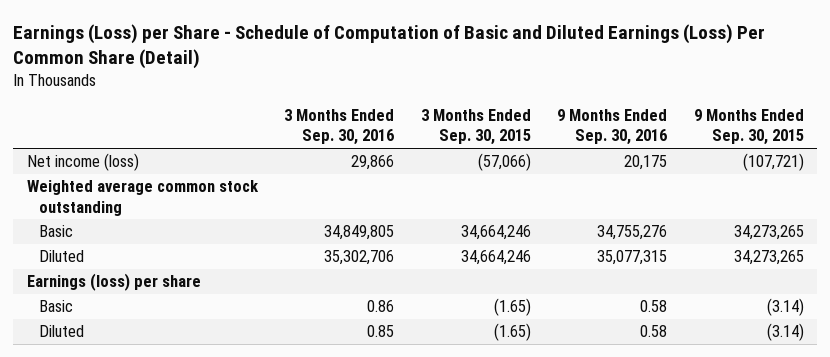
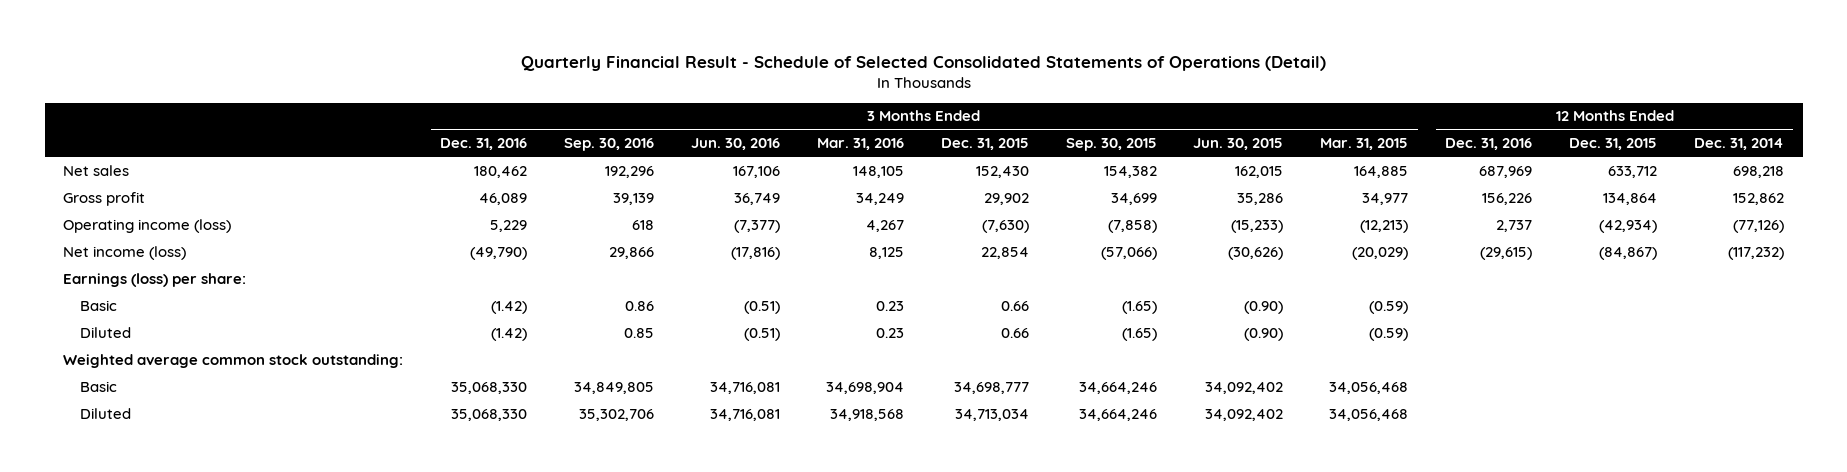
- Earnings (Loss) per Share - Schedule of Computation of Basic and Diluted Earnings (Loss) Per Common Share (Detail)
+ Quarterly Financial Result - Schedule of Selected Consolidated Statements of Operations (Detail)
- | 3 Months Ended Sep. 30, 2016 | 3 Months Ended Sep. 30, 2015 | 9 Months Ended Sep. 30, 2016 | 9 Months Ended Sep. 30, 2015
+ | 3 Months Ended Dec. 31, 2016 | 3 Months Ended Sep. 30, 2016 | 3 Months Ended Jun. 30, 2016 | 3 Months Ended Mar. 31, 2016 | 3 Months Ended Dec. 31, 2015 | 3 Months Ended Sep. 30, 2015 | 3 Months Ended Jun. 30, 2015 | 3 Months Ended Mar. 31, 2015 | 12 Months Ended Dec. 31, 2016 | 12 Months Ended Dec. 31, 2015 | 12 Months Ended Dec. 31, 2014
+ Net sales | 180,462 | 192,296 | 167,106 | 148,105 | 152,430 | 154,382 | 162,015 | 164,885 | 687,969 | 633,712 | 698,218
+ Gross profit | 46,089 | 39,139 | 36,749 | 34,249 | 29,902 | 34,699 | 35,286 | 34,977 | 156,226 | 134,864 | 152,862
+ Operating income (loss) | 5,229 | 618 | (7,377) | 4,267 | (7,630) | (7,858) | (15,233) | (12,213) | 2,737 | (42,934) | (77,126)
- Weighted average common stock outstanding
- Earnings (loss) per share
+ Earnings (loss) per share:
+ Weighted average common stock outstanding:
moved down: Basic | 35,068,330 | 34,849,805 | 34,716,081 | 34,698,904 | 34,698,777 | 34,664,246 | 34,092,402 | 34,056,468 | | |
moved down: Diluted | 35,068,330 | 35,302,706 | 34,716,081 | 34,918,568 | 34,713,034 | 34,664,246 | 34,092,402 | 34,056,468 | | |

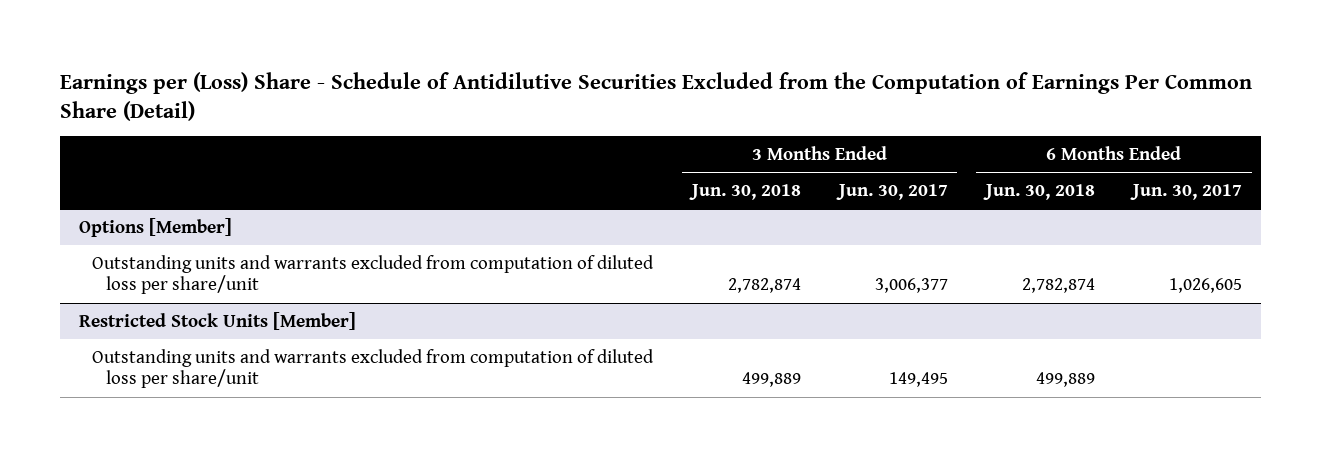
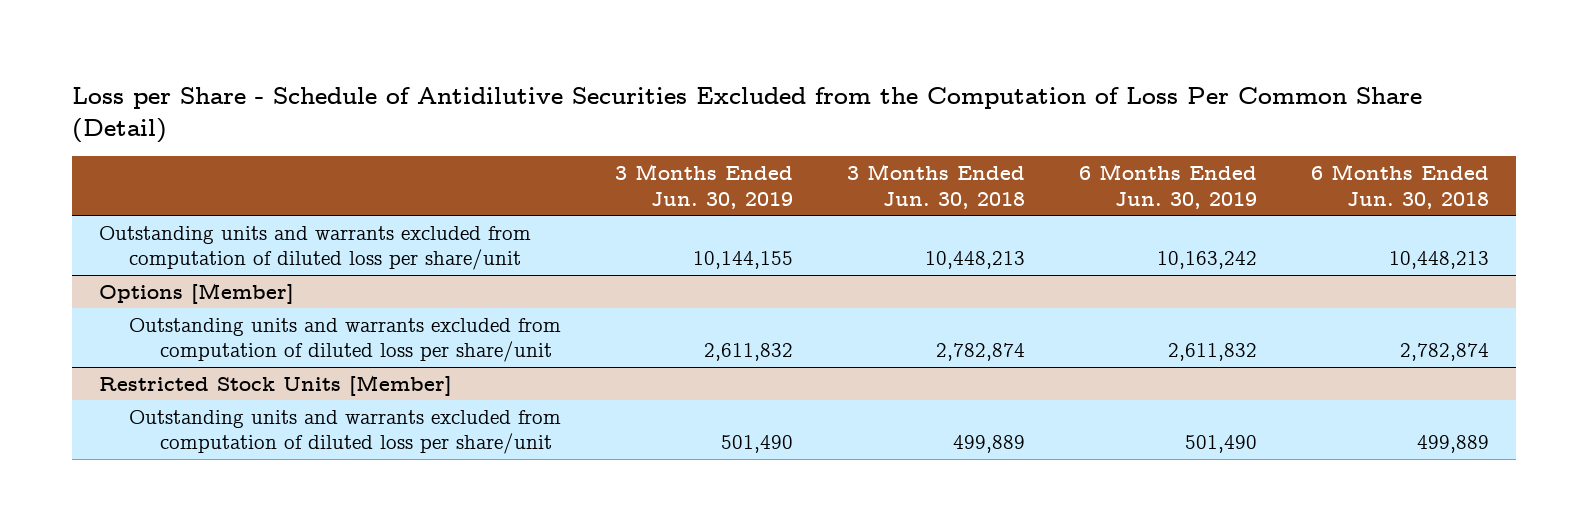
- Earnings per (Loss) Share - Schedule of Antidilutive Securities Excluded from the Computation of Earnings Per Common Share (Detail)
+ Loss per Share - Schedule of Antidilutive Securities Excluded from the Computation of Loss Per Common Share (Detail)
- | 3 Months Ended Jun. 30, 2018 | 3 Months Ended Jun. 30, 2017 | 6 Months Ended Jun. 30, 2018 | 6 Months Ended Jun. 30, 2017
+ | 3 Months Ended Jun. 30, 2019 | 3 Months Ended Jun. 30, 2018 | 6 Months Ended Jun. 30, 2019 | 6 Months Ended Jun. 30, 2018
+ Outstanding units and warrants excluded from computation of diluted loss per share/unit | 10,144,155 | 10,448,213 | 10,163,242 | 10,448,213

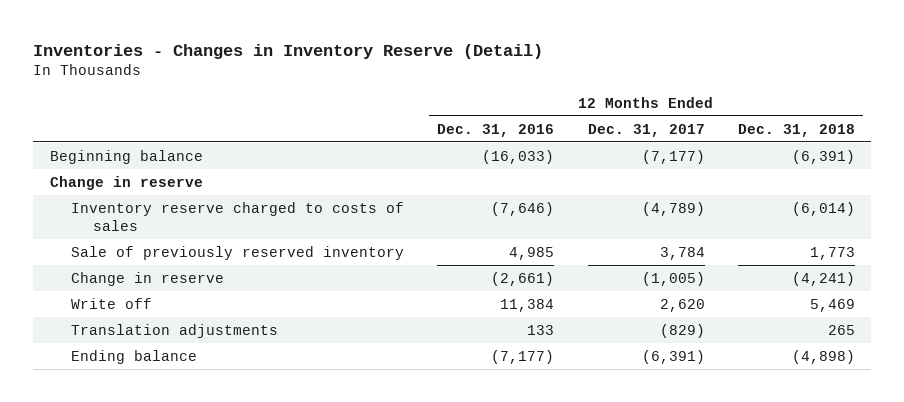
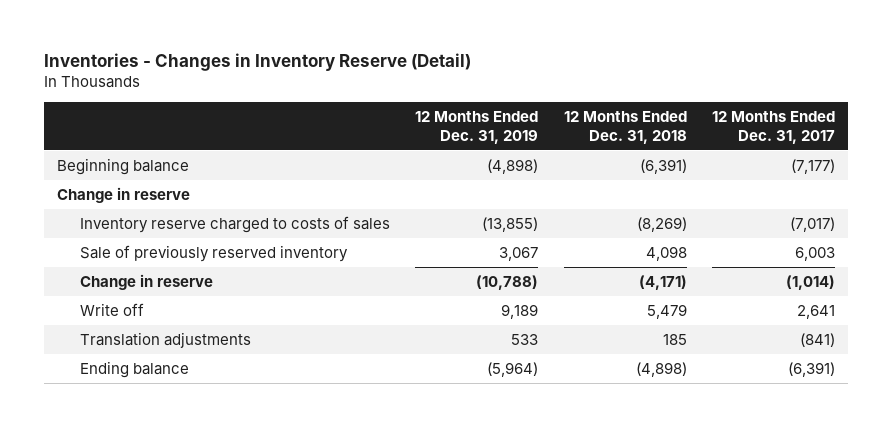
- | 12 Months Ended Dec. 31, 2016 | 12 Months Ended Dec. 31, 2017 | 12 Months Ended Dec. 31, 2018
+ | 12 Months Ended Dec. 31, 2019 | 12 Months Ended Dec. 31, 2018 | 12 Months Ended Dec. 31, 2017
- Inventory reserve charged to costs of sales | (7,646) | (4,789) | (6,014)
- Sale of previously reserved inventory | 4,985 | 3,784 | 1,773
- Change in reserve | (2,661) | (1,005) | (4,241)
- Write off | 11,384 | 2,620 | 5,469
- Translation adjustments | 133 | (829) | 265
+ Inventory reserve charged to costs of sales | (13,855) | (8,269) | (7,017)
+ Sale of previously reserved inventory | 3,067 | 4,098 | 6,003
+ Change in reserve | (10,788) | (4,171) | (1,014)
+ Write off | 9,189 | 5,479 | 2,641
+ Translation adjustments | 533 | 185 | (841)

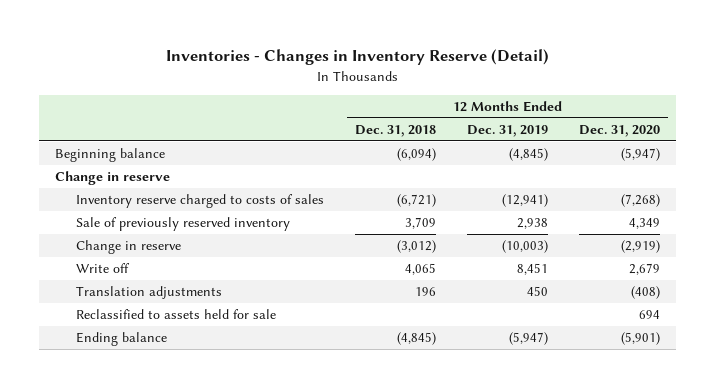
- | 12 Months Ended Dec. 31, 2019 | 12 Months Ended Dec. 31, 2018 | 12 Months Ended Dec. 31, 2017
+ | 12 Months Ended Dec. 31, 2018 | 12 Months Ended Dec. 31, 2019 | 12 Months Ended Dec. 31, 2020
- Beginning balance | (4,898) | (6,391) | (7,177)
+ Beginning balance | (6,094) | (4,845) | (5,947)
- Inventory reserve charged to costs of sales | (13,855) | (8,269) | (7,017)
- Sale of previously reserved inventory | 3,067 | 4,098 | 6,003
- Change in reserve | (10,788) | (4,171) | (1,014)
- Write off | 9,189 | 5,479 | 2,641
- Translation adjustments | 533 | 185 | (841)
- Ending balance | (5,964) | (4,898) | (6,391)
+ Inventory reserve charged to costs of sales | (6,721) | (12,941) | (7,268)
+ Sale of previously reserved inventory | 3,709 | 2,938 | 4,349
+ Change in reserve | (3,012) | (10,003) | (2,919)
+ Write off | 4,065 | 8,451 | 2,679
+ Translation adjustments | 196 | 450 | (408)
+ Reclassified to assets held for sale | | | 694
+ Ending balance | (4,845) | (5,947) | (5,901)

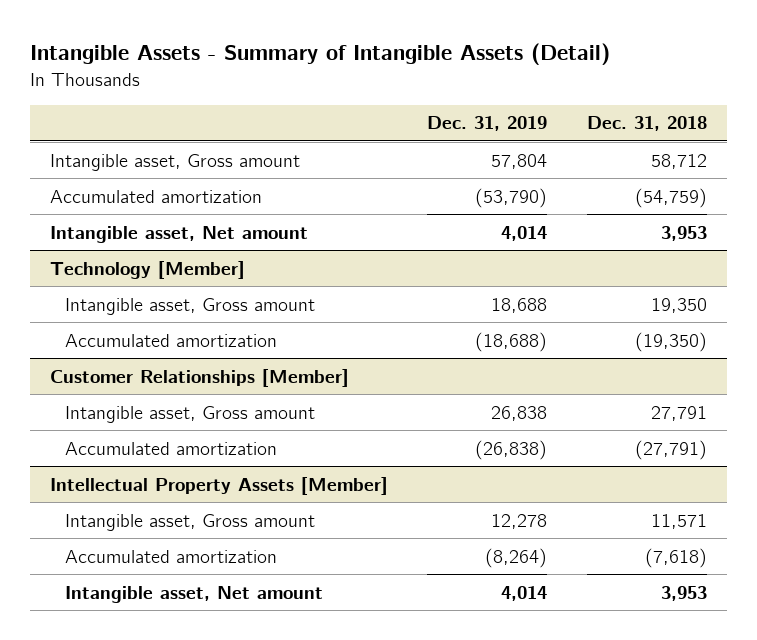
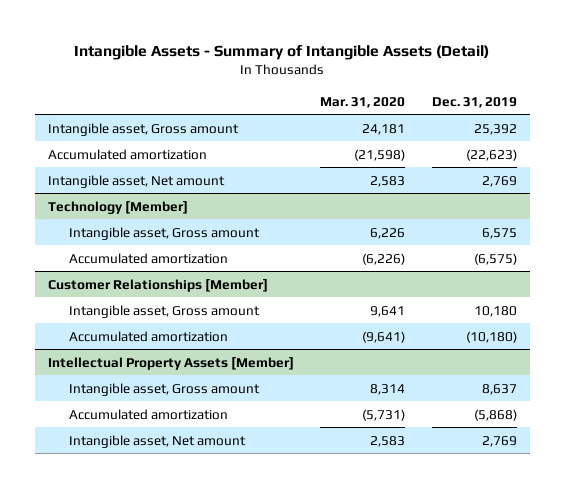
- | Dec. 31, 2019 | Dec. 31, 2018
+ | Mar. 31, 2020 | Dec. 31, 2019
- Intangible asset, Gross amount | 57,804 | 58,712
- Accumulated amortization | (53,790) | (54,759)
- Intangible asset, Net amount | 4,014 | 3,953
+ Intangible asset, Gross amount | 24,181 | 25,392
+ Accumulated amortization | (21,598) | (22,623)
+ Intangible asset, Net amount | 2,583 | 2,769
@ Technology [Member]
- Intangible asset, Gross amount | 18,688 | 19,350
- Accumulated amortization | (18,688) | (19,350)
+ Intangible asset, Gross amount | 6,226 | 6,575
+ Accumulated amortization | (6,226) | (6,575)
@ Customer Relationships [Member]
- Intangible asset, Gross amount | 26,838 | 27,791
- Accumulated amortization | (26,838) | (27,791)
+ Intangible asset, Gross amount | 9,641 | 10,180
+ Accumulated amortization | (9,641) | (10,180)
@ Intellectual Property Assets [Member]
- Intangible asset, Gross amount | 12,278 | 11,571
- Accumulated amortization | (8,264) | (7,618)
- Intangible asset, Net amount | 4,014 | 3,953
+ Intangible asset, Gross amount | 8,314 | 8,637
+ Accumulated amortization | (5,731) | (5,868)
+ Intangible asset, Net amount | 2,583 | 2,769

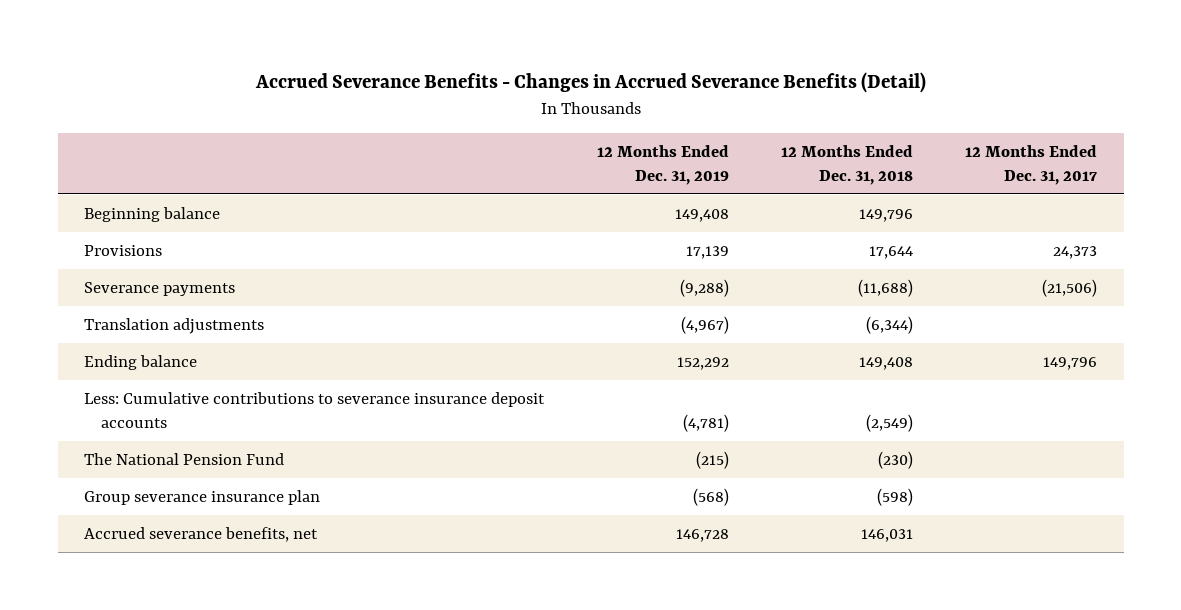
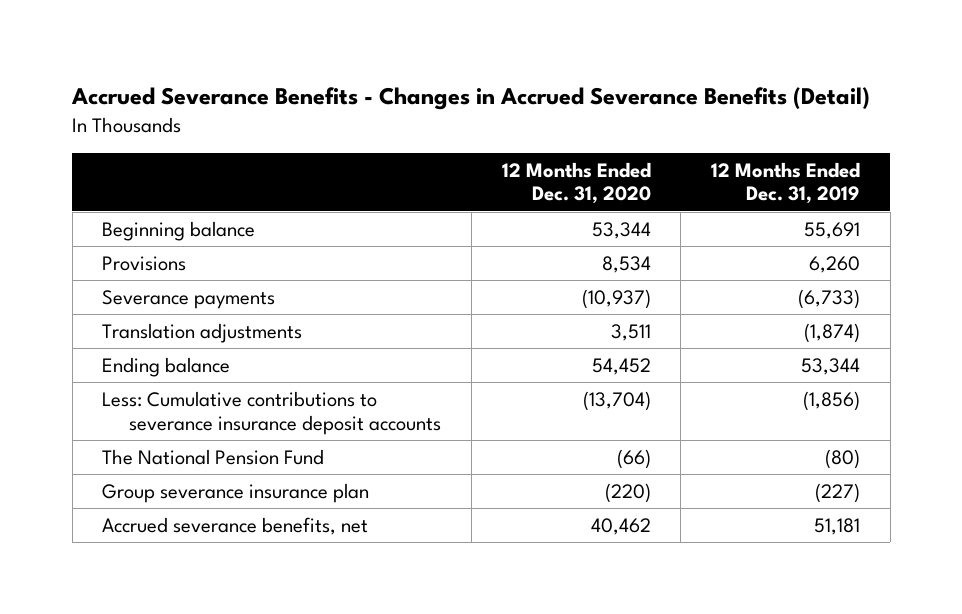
- | 12 Months Ended Dec. 31, 2019 | 12 Months Ended Dec. 31, 2018 | 12 Months Ended Dec. 31, 2017
+ | 12 Months Ended Dec. 31, 2020 | 12 Months Ended Dec. 31, 2019
- Beginning balance | 149,408 | 149,796 |
- Provisions | 17,139 | 17,644 | 24,373
- Severance payments | (9,288) | (11,688) | (21,506)
- Translation adjustments | (4,967) | (6,344) |
- Ending balance | 152,292 | 149,408 | 149,796
- Less: Cumulative contributions to severance insurance deposit accounts | (4,781) | (2,549) |
- The National Pension Fund | (215) | (230) |
- Group severance insurance plan | (568) | (598) |
- Accrued severance benefits, net | 146,728 | 146,031 |
+ Beginning balance | 53,344 | 55,691
+ Provisions | 8,534 | 6,260
+ Severance payments | (10,937) | (6,733)
+ Translation adjustments | 3,511 | (1,874)
+ Ending balance | 54,452 | 53,344
+ Less: Cumulative contributions to severance insurance deposit accounts | (13,704) | (1,856)
+ The National Pension Fund | (66) | (80)
+ Group severance insurance plan | (220) | (227)
+ Accrued severance benefits, net | 40,462 | 51,181

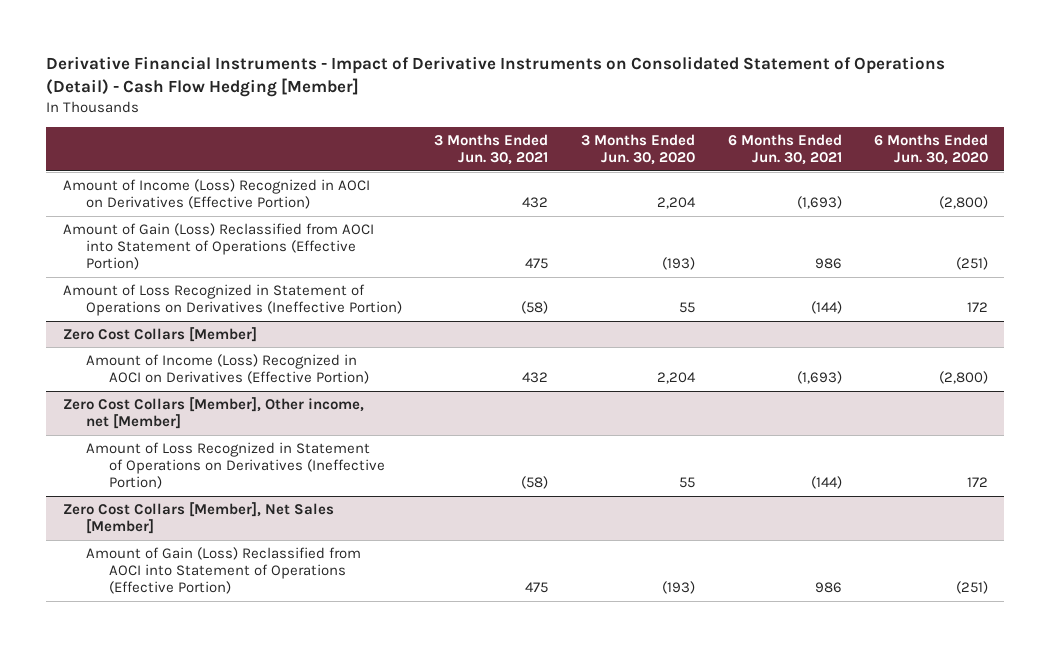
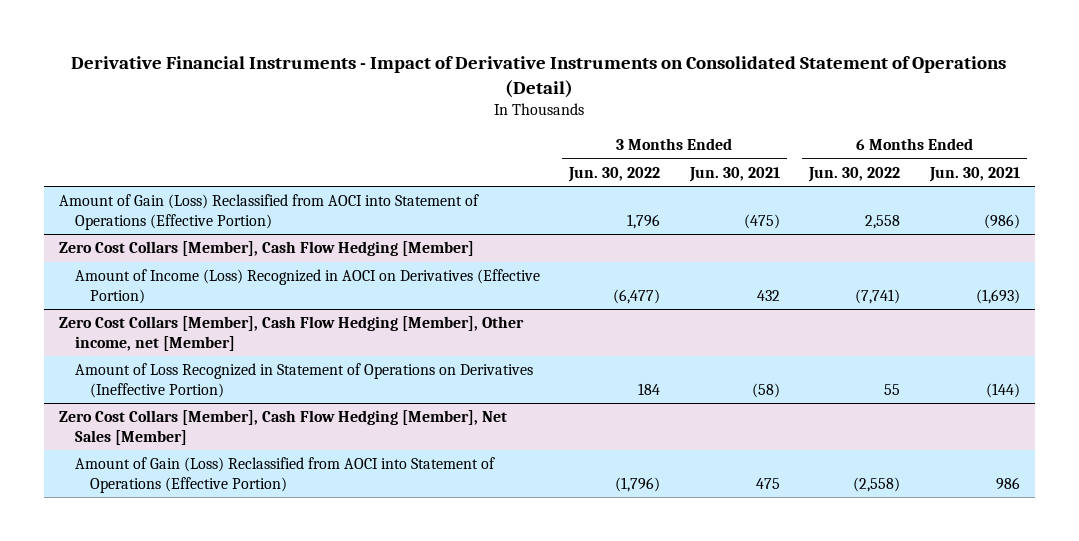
- Derivative Financial Instruments - Impact of Derivative Instruments on Consolidated Statement of Operations (Detail) - Cash Flow Hedging [Member]
+ Derivative Financial Instruments - Impact of Derivative Instruments on Consolidated Statement of Operations (Detail)
- | 3 Months Ended Jun. 30, 2021 | 3 Months Ended Jun. 30, 2020 | 6 Months Ended Jun. 30, 2021 | 6 Months Ended Jun. 30, 2020
+ | 3 Months Ended Jun. 30, 2022 | 3 Months Ended Jun. 30, 2021 | 6 Months Ended Jun. 30, 2022 | 6 Months Ended Jun. 30, 2021
- Amount of Income (Loss) Recognized in AOCI on Derivatives (Effective Portion) | 432 | 2,204 | (1,693) | (2,800)
- Amount of Gain (Loss) Reclassified from AOCI into Statement of Operations (Effective Portion) | 475 | (193) | 986 | (251)
- Amount of Loss Recognized in Statement of Operations on Derivatives (Ineffective Portion) | (58) | 55 | (144) | 172
- Zero Cost Collars [Member]
+ Amount of Gain (Loss) Reclassified from AOCI into Statement of Operations (Effective Portion) | 1,796 | (475) | 2,558 | (986)
+ Zero Cost Collars [Member], Cash Flow Hedging [Member]
- Zero Cost Collars [Member], Other income, net [Member]
+ Zero Cost Collars [Member], Cash Flow Hedging [Member], Other income, net [Member]
- Zero Cost Collars [Member], Net Sales [Member]
+ Zero Cost Collars [Member], Cash Flow Hedging [Member], Net Sales [Member]

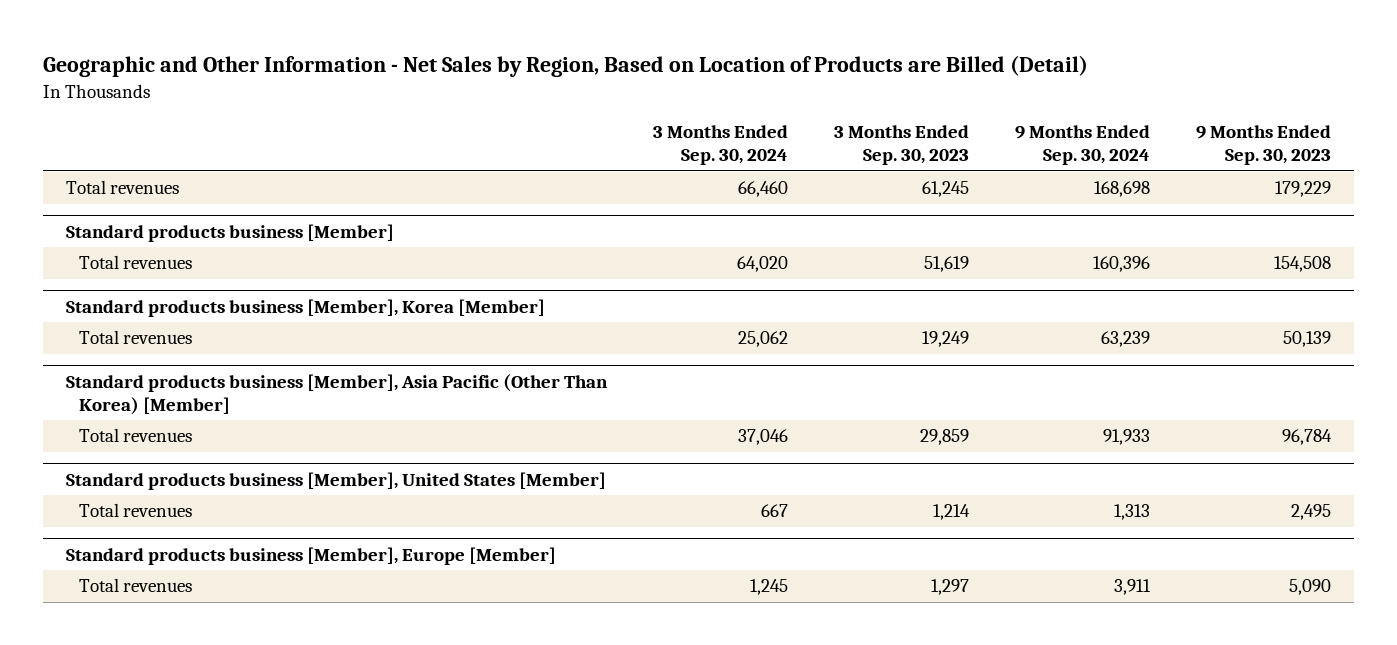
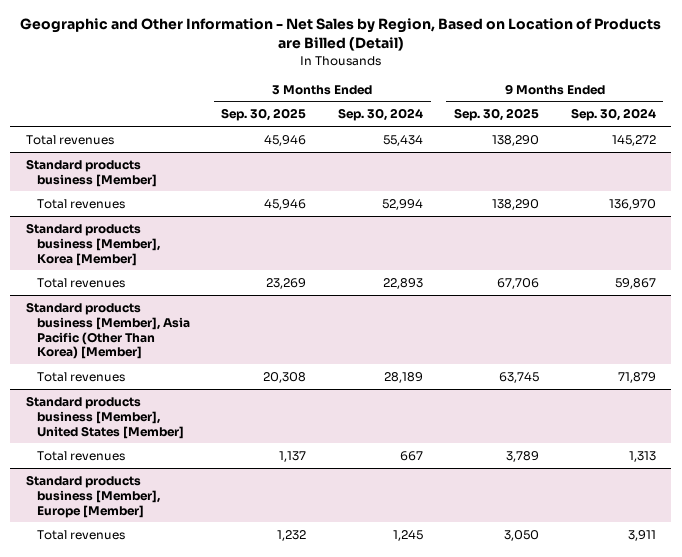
- | 3 Months Ended Sep. 30, 2024 | 3 Months Ended Sep. 30, 2023 | 9 Months Ended Sep. 30, 2024 | 9 Months Ended Sep. 30, 2023
+ | 3 Months Ended Sep. 30, 2025 | 3 Months Ended Sep. 30, 2024 | 9 Months Ended Sep. 30, 2025 | 9 Months Ended Sep. 30, 2024
- Total revenues | 66,460 | 61,245 | 168,698 | 179,229
+ Total revenues | 45,946 | 55,434 | 138,290 | 145,272
@ Standard products business [Member]
- Total revenues | 64,020 | 51,619 | 160,396 | 154,508
+ Total revenues | 45,946 | 52,994 | 138,290 | 136,970
@ Standard products business [Member], Korea [Member]
- Total revenues | 25,062 | 19,249 | 63,239 | 50,139
+ Total revenues | 23,269 | 22,893 | 67,706 | 59,867
@ Standard products business [Member], Asia Pacific (Other Than Korea) [Member]
- Total revenues | 37,046 | 29,859 | 91,933 | 96,784
+ Total revenues | 20,308 | 28,189 | 63,745 | 71,879

